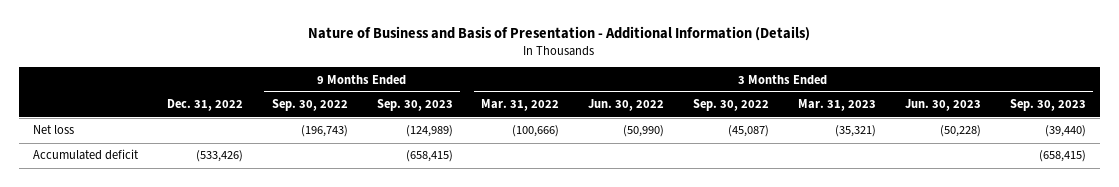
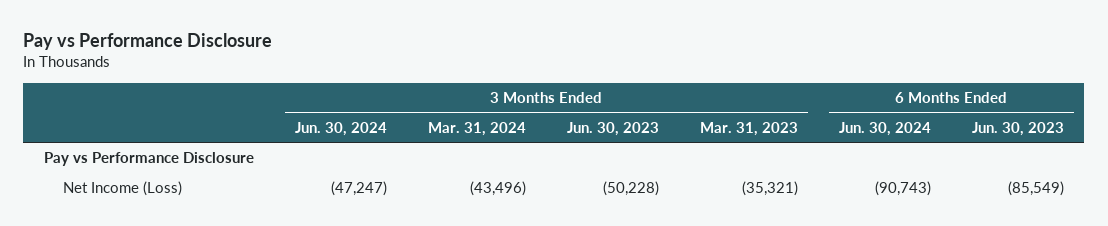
- Nature of Business and Basis of Presentation - Additional Information (Details)
+ Pay vs Performance Disclosure
- | Dec. 31, 2022 | 9 Months Ended Sep. 30, 2022 | 9 Months Ended Sep. 30, 2023 | 3 Months Ended Mar. 31, 2022 | 3 Months Ended Jun. 30, 2022 | 3 Months Ended Sep. 30, 2022 | 3 Months Ended Mar. 31, 2023 | 3 Months Ended Jun. 30, 2023 | 3 Months Ended Sep. 30, 2023
+ | 3 Months Ended Jun. 30, 2024 | 3 Months Ended Mar. 31, 2024 | 3 Months Ended Jun. 30, 2023 | 3 Months Ended Mar. 31, 2023 | 6 Months Ended Jun. 30, 2024 | 6 Months Ended Jun. 30, 2023
- Net loss | | (196,743) | (124,989) | (100,666) | (50,990) | (45,087) | (35,321) | (50,228) | (39,440)
- Accumulated deficit | (533,426) | | (658,415) | | | | | | (658,415)
+ Pay vs Performance Disclosure
+ Net Income (Loss) | (47,247) | (43,496) | (50,228) | (35,321) | (90,743) | (85,549)

